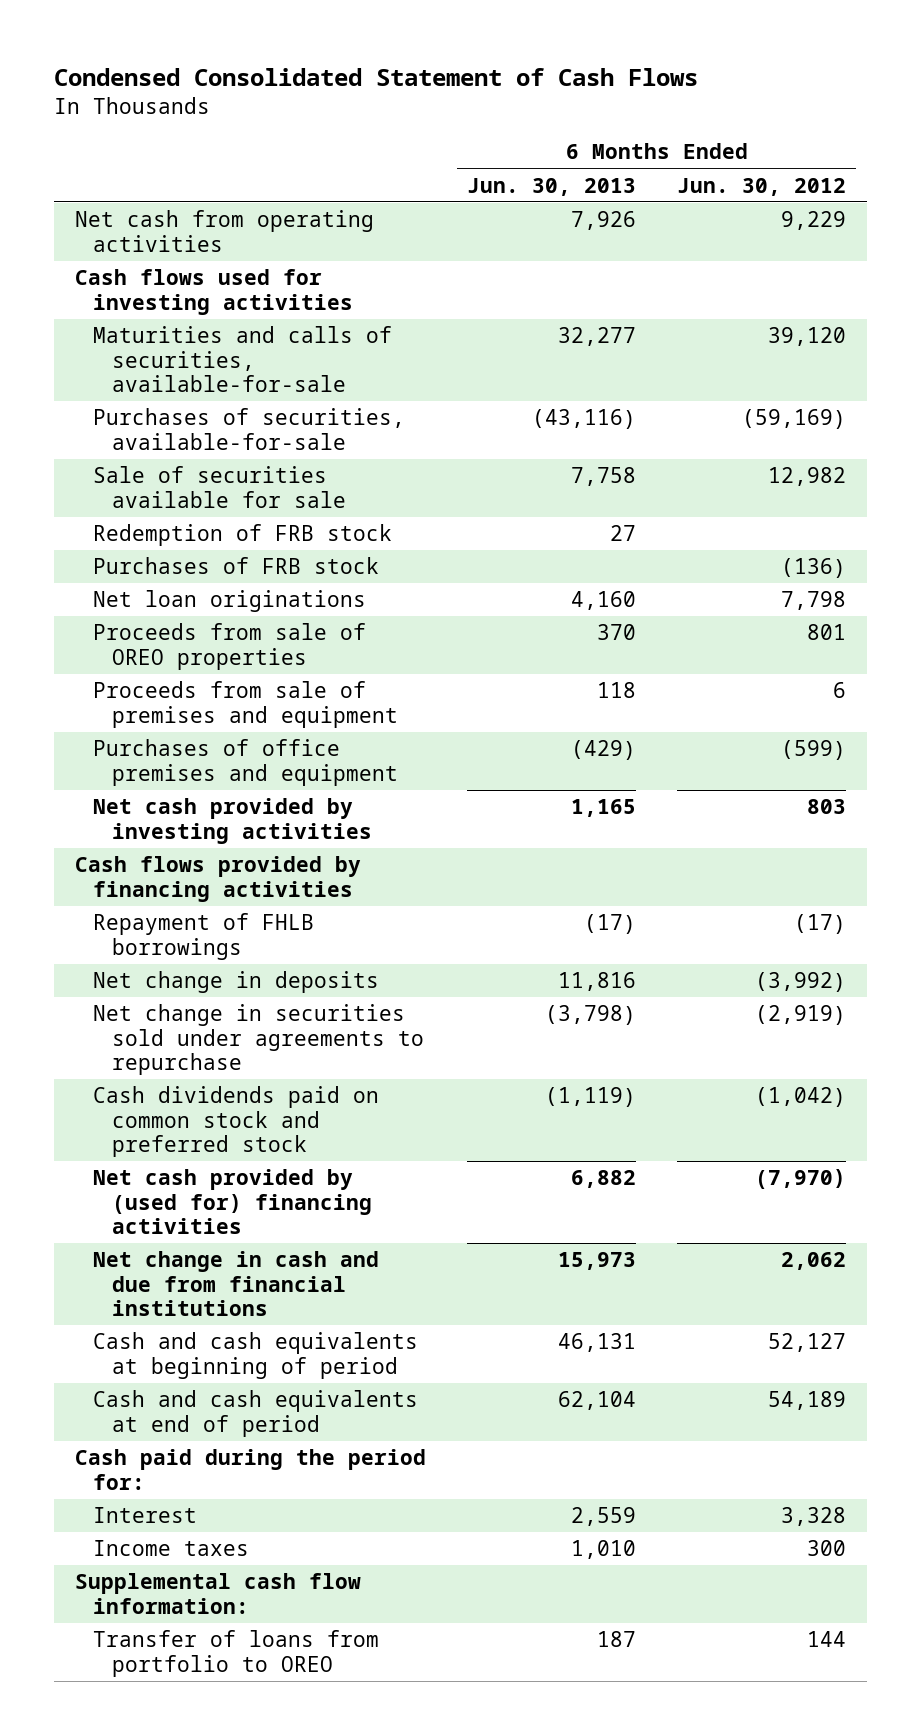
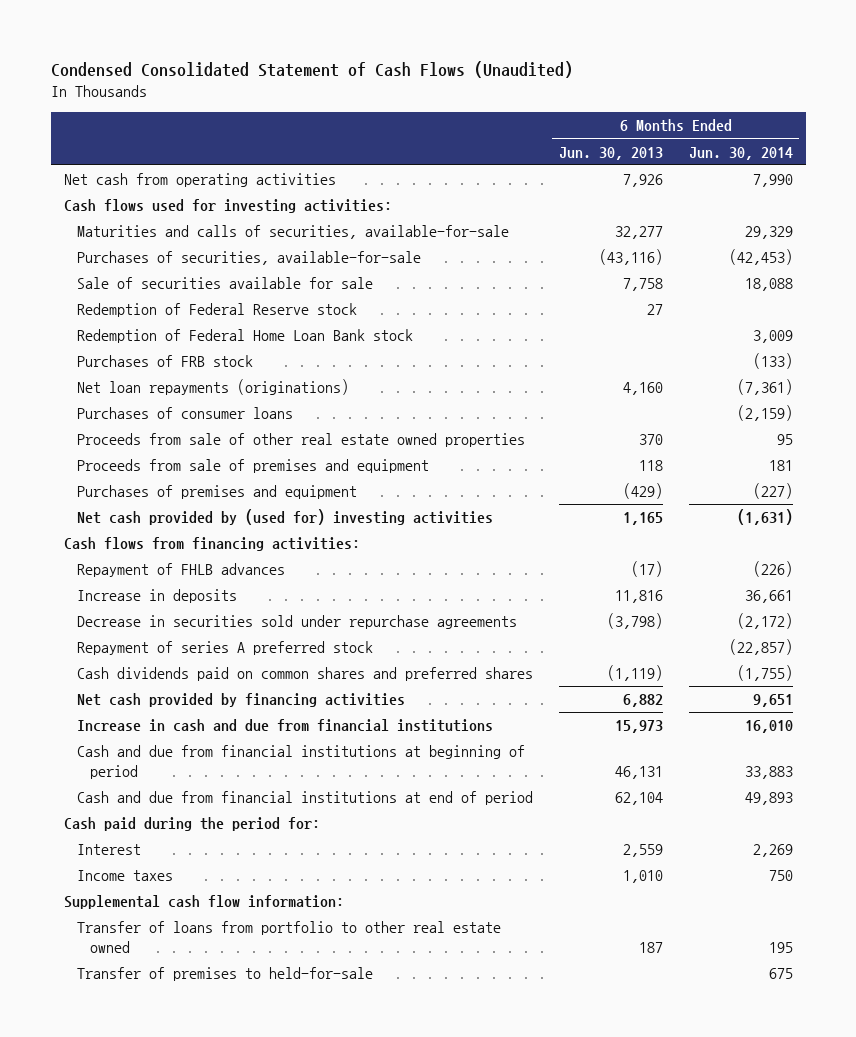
- Condensed Consolidated Statement of Cash Flows
+ Condensed Consolidated Statement of Cash Flows (Unaudited)
- | 6 Months Ended Jun. 30, 2013 | 6 Months Ended Jun. 30, 2012
+ | 6 Months Ended Jun. 30, 2013 | 6 Months Ended Jun. 30, 2014
- Cash flows used for investing activities
+ Cash flows used for investing activities:
- Redemption of FRB stock | 27 |
+ Redemption of Federal Reserve stock | 27 |
+ Redemption of Federal Home Loan Bank stock | | 3,009
- Net loan originations | 4,160 | 7,798
- Proceeds from sale of OREO properties | 370 | 801
+ Net loan repayments (originations) | 4,160 | (7,361)
+ Purchases of consumer loans | | (2,159)
+ Proceeds from sale of other real estate owned properties | 370 | 95
- Purchases of office premises and equipment | (429) | (599)
- Net cash provided by investing activities | 1,165 | 803
- Cash flows provided by financing activities
- Repayment of FHLB borrowings | (17) | (17)
- Net change in deposits | 11,816 | (3,992)
- Net change in securities sold under agreements to repurchase | (3,798) | (2,919)
- Cash dividends paid on common stock and preferred stock | (1,119) | (1,042)
- Net cash provided by (used for) financing activities | 6,882 | (7,970)
- Net change in cash and due from financial institutions | 15,973 | 2,062
- Cash and cash equivalents at beginning of period | 46,131 | 52,127
- Cash and cash equivalents at end of period | 62,104 | 54,189
+ Purchases of premises and equipment | (429) | (227)
+ Net cash provided by (used for) investing activities | 1,165 | (1,631)
+ Cash flows from financing activities:
+ Repayment of FHLB advances | (17) | (226)
+ Increase in deposits | 11,816 | 36,661
+ Decrease in securities sold under repurchase agreements | (3,798) | (2,172)
+ Repayment of series A preferred stock | | (22,857)
+ Cash dividends paid on common shares and preferred shares | (1,119) | (1,755)
+ Net cash provided by financing activities | 6,882 | 9,651
+ Increase in cash and due from financial institutions | 15,973 | 16,010
+ Cash and due from financial institutions at beginning of period | 46,131 | 33,883
+ Cash and due from financial institutions at end of period | 62,104 | 49,893
- Transfer of loans from portfolio to OREO | 187 | 144
+ Transfer of loans from portfolio to other real estate owned | 187 | 195
+ Transfer of premises to held-for-sale | | 675

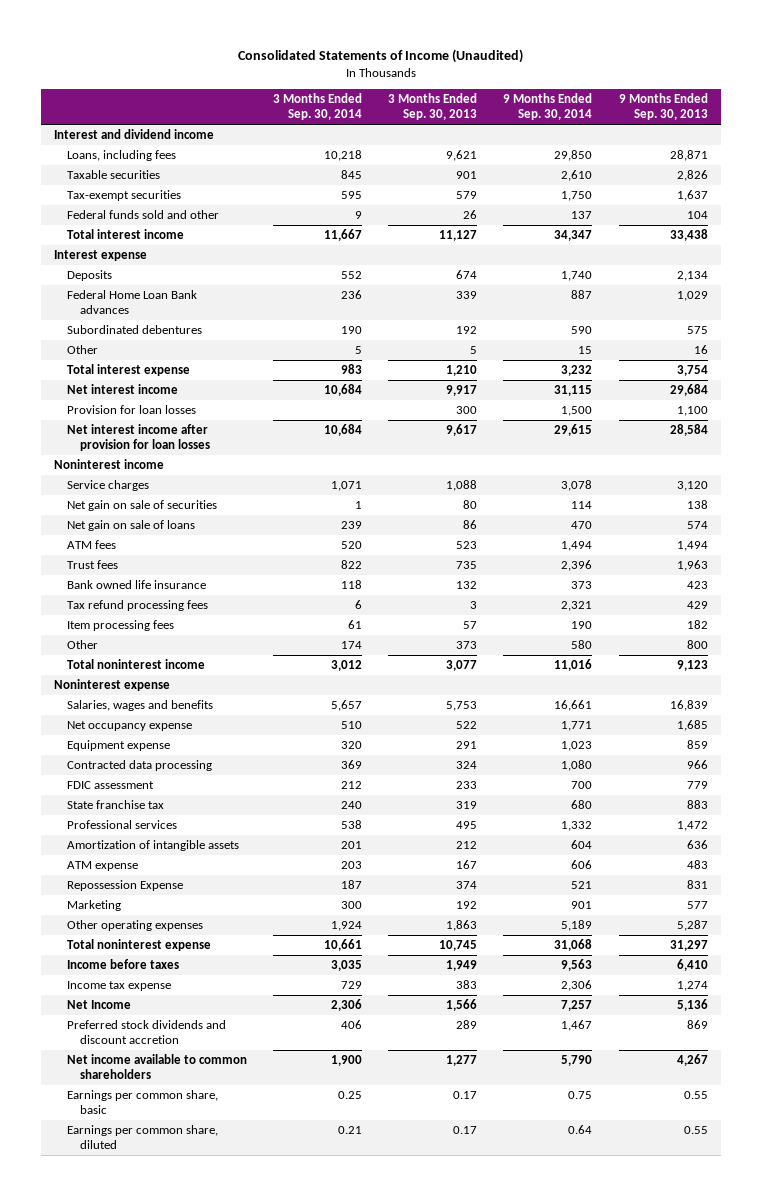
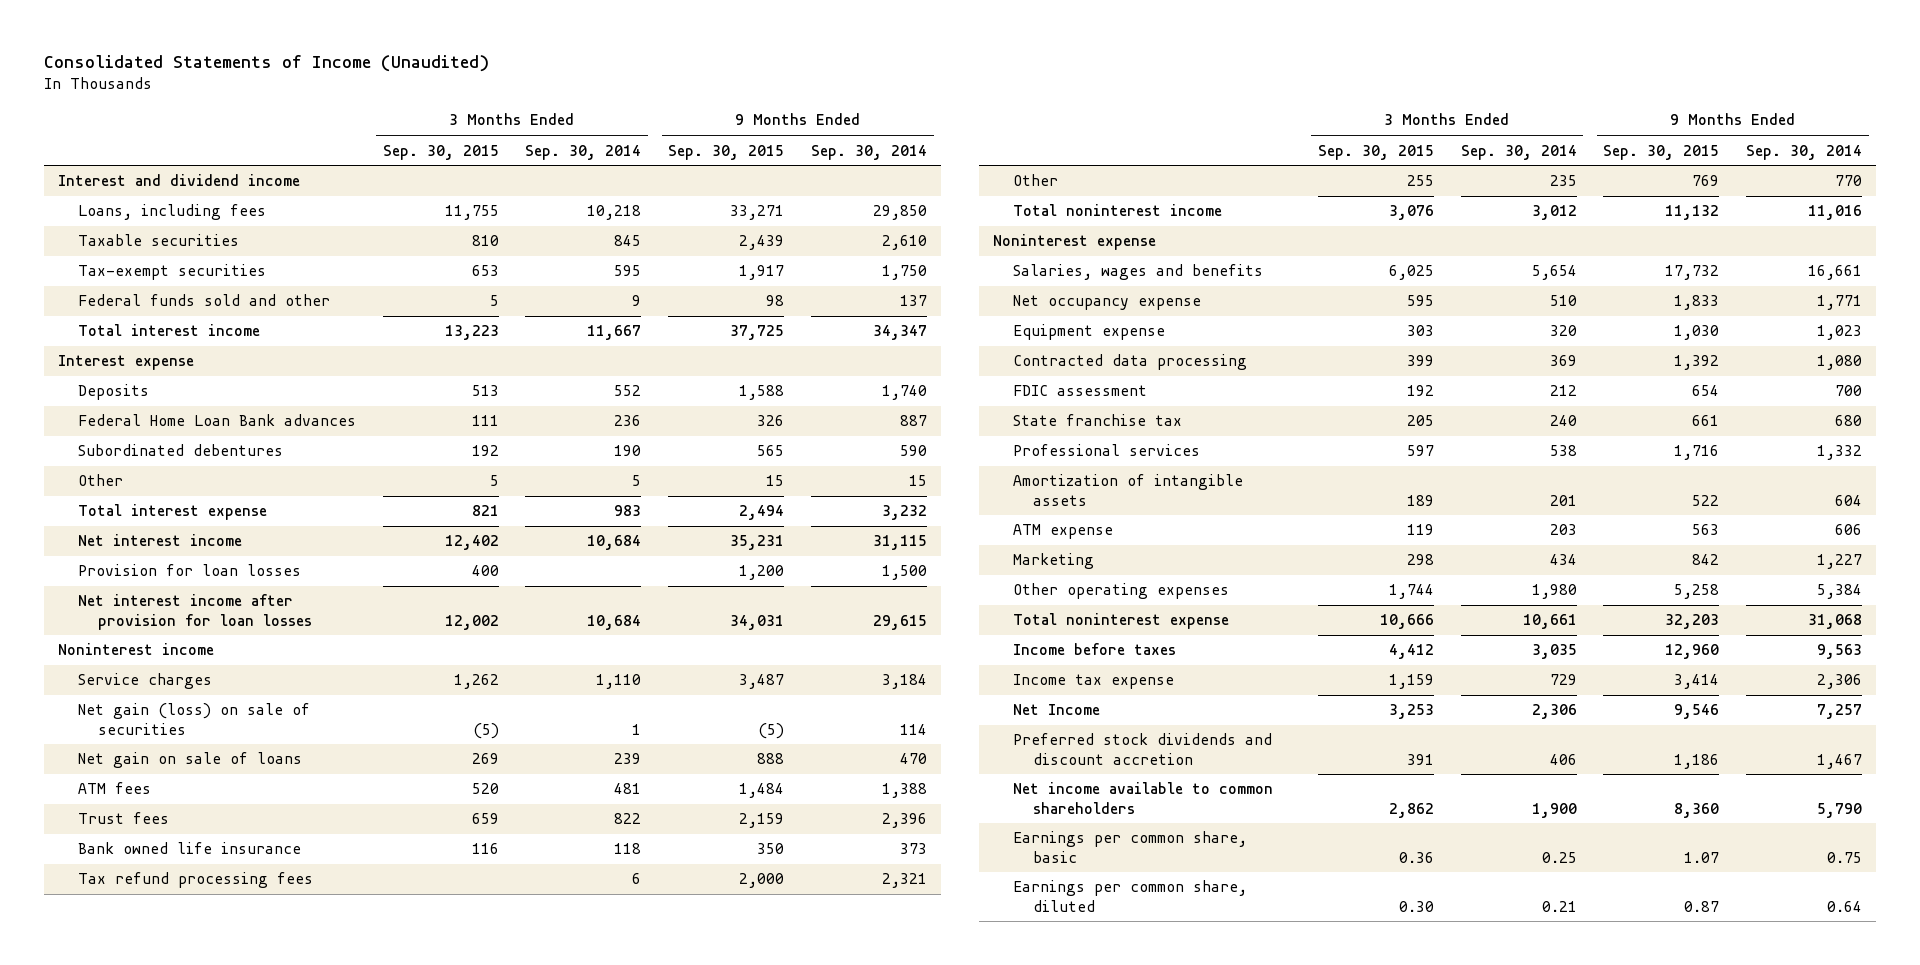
- | 3 Months Ended Sep. 30, 2014 | 3 Months Ended Sep. 30, 2013 | 9 Months Ended Sep. 30, 2014 | 9 Months Ended Sep. 30, 2013
+ | 3 Months Ended Sep. 30, 2015 | 3 Months Ended Sep. 30, 2014 | 9 Months Ended Sep. 30, 2015 | 9 Months Ended Sep. 30, 2014
- Service charges | 1,071 | 1,088 | 3,078 | 3,120
- Net gain on sale of securities | 1 | 80 | 114 | 138
+ Service charges | 1,262 | 1,110 | 3,487 | 3,184
+ Net gain (loss) on sale of securities | (5) | 1 | (5) | 114
- ATM fees | 520 | 523 | 1,494 | 1,494
+ ATM fees | 520 | 481 | 1,484 | 1,388
- Item processing fees | 61 | 57 | 190 | 182
- Other | 174 | 373 | 580 | 800
+ Other | 255 | 235 | 769 | 770
- Salaries, wages and benefits | 5,657 | 5,753 | 16,661 | 16,839
+ Salaries, wages and benefits | 6,025 | 5,654 | 17,732 | 16,661
- Repossession Expense | 187 | 374 | 521 | 831
- Marketing | 300 | 192 | 901 | 577
- Other operating expenses | 1,924 | 1,863 | 5,189 | 5,287
+ Marketing | 298 | 434 | 842 | 1,227
+ Other operating expenses | 1,744 | 1,980 | 5,258 | 5,384

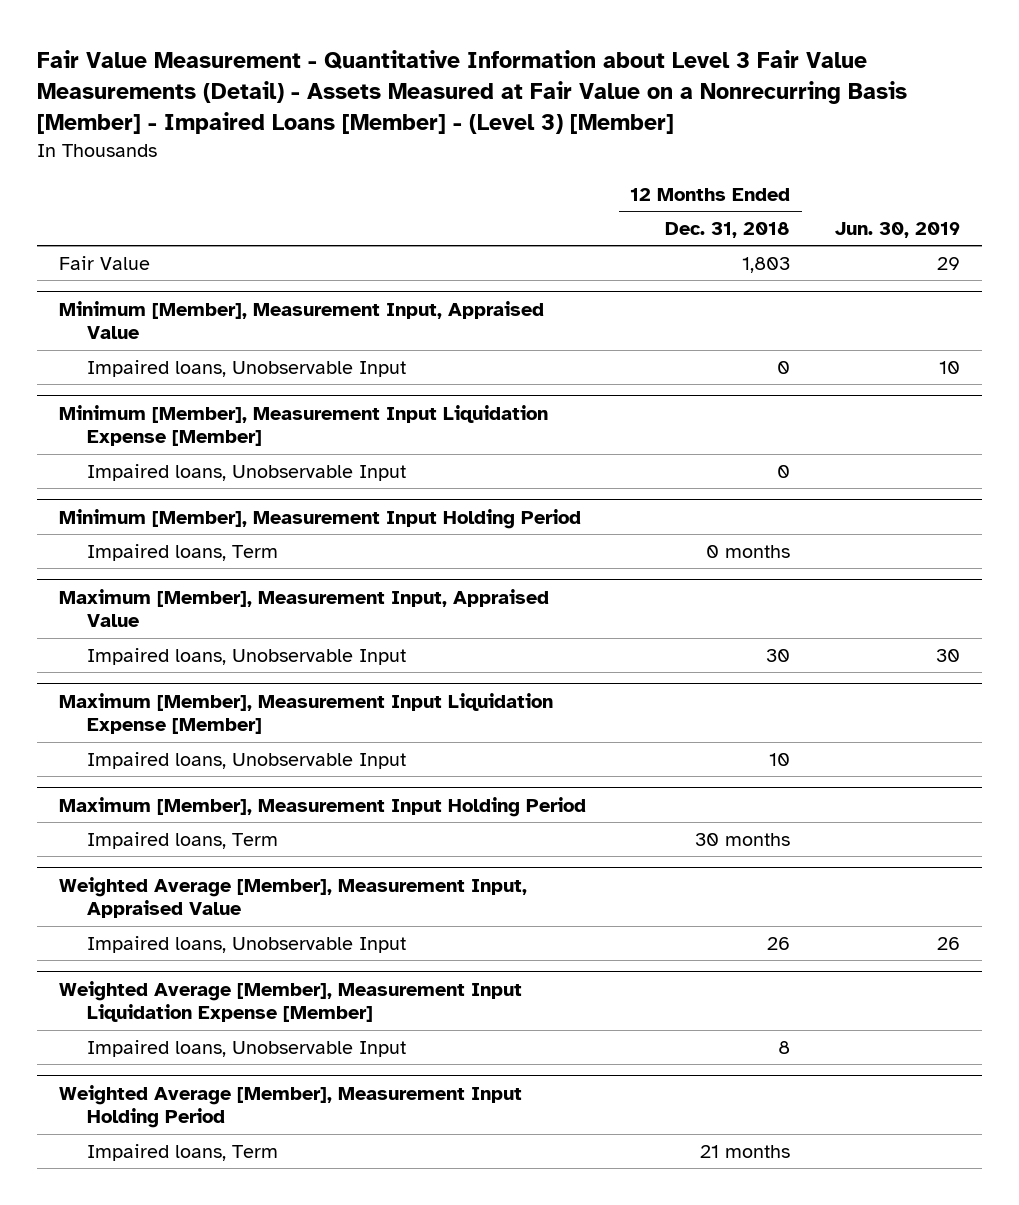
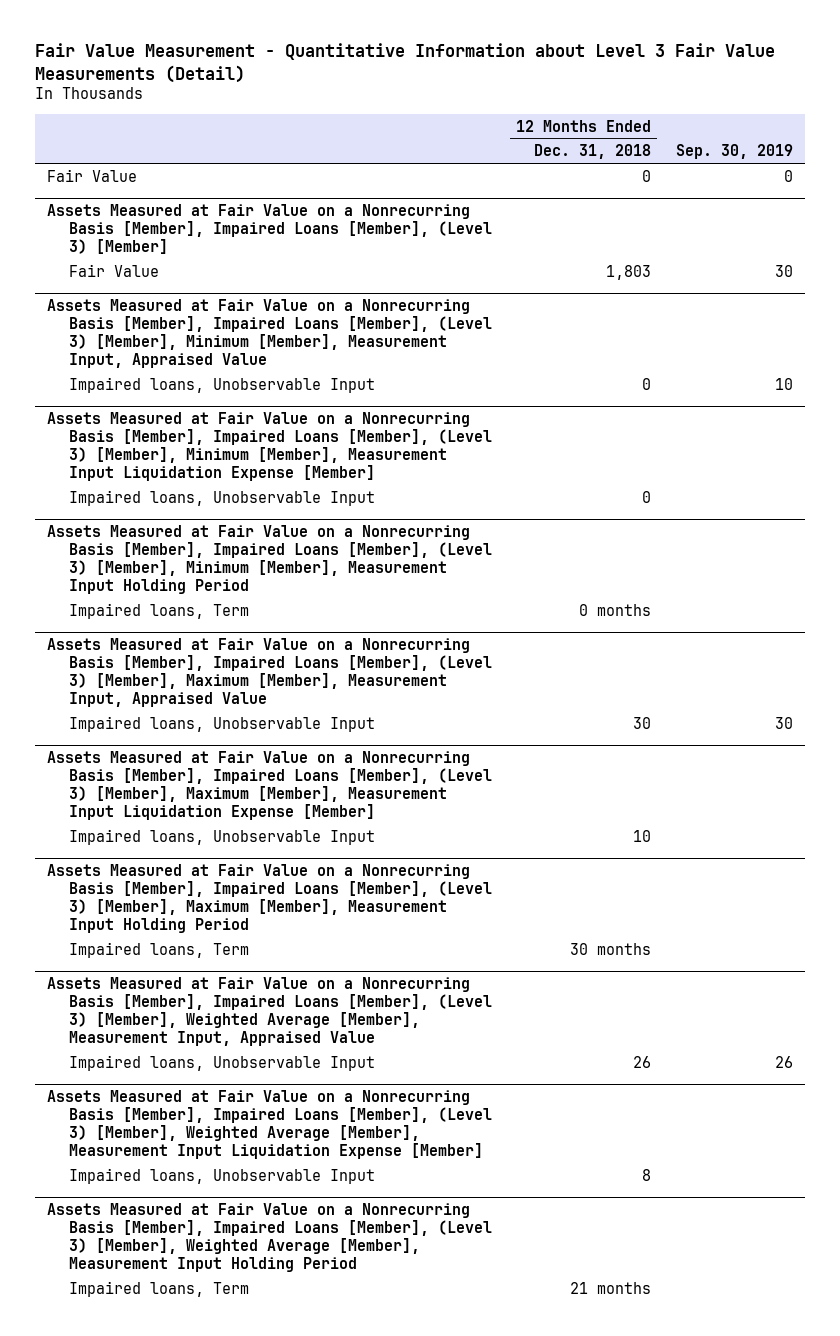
- Fair Value Measurement - Quantitative Information about Level 3 Fair Value Measurements (Detail) - Assets Measured at Fair Value on a Nonrecurring Basis [Member] - Impaired Loans [Member] - (Level 3) [Member]
+ Fair Value Measurement - Quantitative Information about Level 3 Fair Value Measurements (Detail)
- | 12 Months Ended Dec. 31, 2018 | Jun. 30, 2019
+ | 12 Months Ended Dec. 31, 2018 | Sep. 30, 2019
+ Fair Value | 0 | 0
+ Assets Measured at Fair Value on a Nonrecurring Basis [Member], Impaired Loans [Member], (Level 3) [Member]
- Minimum [Member], Measurement Input, Appraised Value
+ Assets Measured at Fair Value on a Nonrecurring Basis [Member], Impaired Loans [Member], (Level 3) [Member], Minimum [Member], Measurement Input, Appraised Value
- Minimum [Member], Measurement Input Liquidation Expense [Member]
+ Assets Measured at Fair Value on a Nonrecurring Basis [Member], Impaired Loans [Member], (Level 3) [Member], Minimum [Member], Measurement Input Liquidation Expense [Member]
- Minimum [Member], Measurement Input Holding Period
+ Assets Measured at Fair Value on a Nonrecurring Basis [Member], Impaired Loans [Member], (Level 3) [Member], Minimum [Member], Measurement Input Holding Period
- Maximum [Member], Measurement Input, Appraised Value
+ Assets Measured at Fair Value on a Nonrecurring Basis [Member], Impaired Loans [Member], (Level 3) [Member], Maximum [Member], Measurement Input, Appraised Value
- Maximum [Member], Measurement Input Liquidation Expense [Member]
+ Assets Measured at Fair Value on a Nonrecurring Basis [Member], Impaired Loans [Member], (Level 3) [Member], Maximum [Member], Measurement Input Liquidation Expense [Member]
- Maximum [Member], Measurement Input Holding Period
+ Assets Measured at Fair Value on a Nonrecurring Basis [Member], Impaired Loans [Member], (Level 3) [Member], Maximum [Member], Measurement Input Holding Period
- Weighted Average [Member], Measurement Input, Appraised Value
+ Assets Measured at Fair Value on a Nonrecurring Basis [Member], Impaired Loans [Member], (Level 3) [Member], Weighted Average [Member], Measurement Input, Appraised Value
- Weighted Average [Member], Measurement Input Liquidation Expense [Member]
+ Assets Measured at Fair Value on a Nonrecurring Basis [Member], Impaired Loans [Member], (Level 3) [Member], Weighted Average [Member], Measurement Input Liquidation Expense [Member]
- Weighted Average [Member], Measurement Input Holding Period
+ Assets Measured at Fair Value on a Nonrecurring Basis [Member], Impaired Loans [Member], (Level 3) [Member], Weighted Average [Member], Measurement Input Holding Period

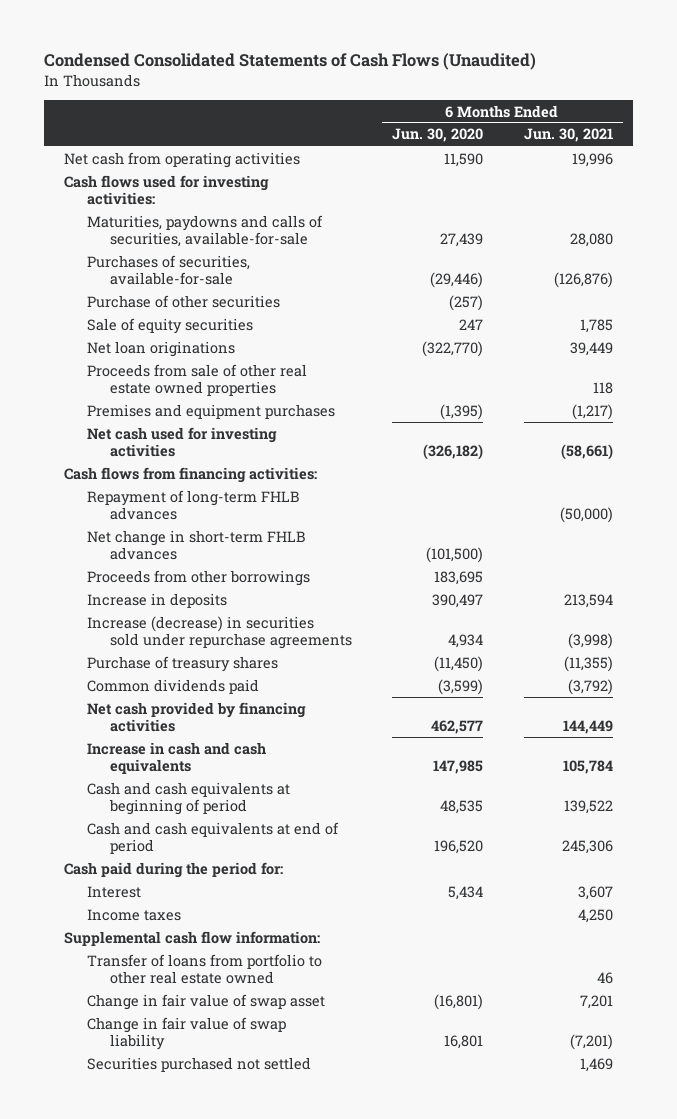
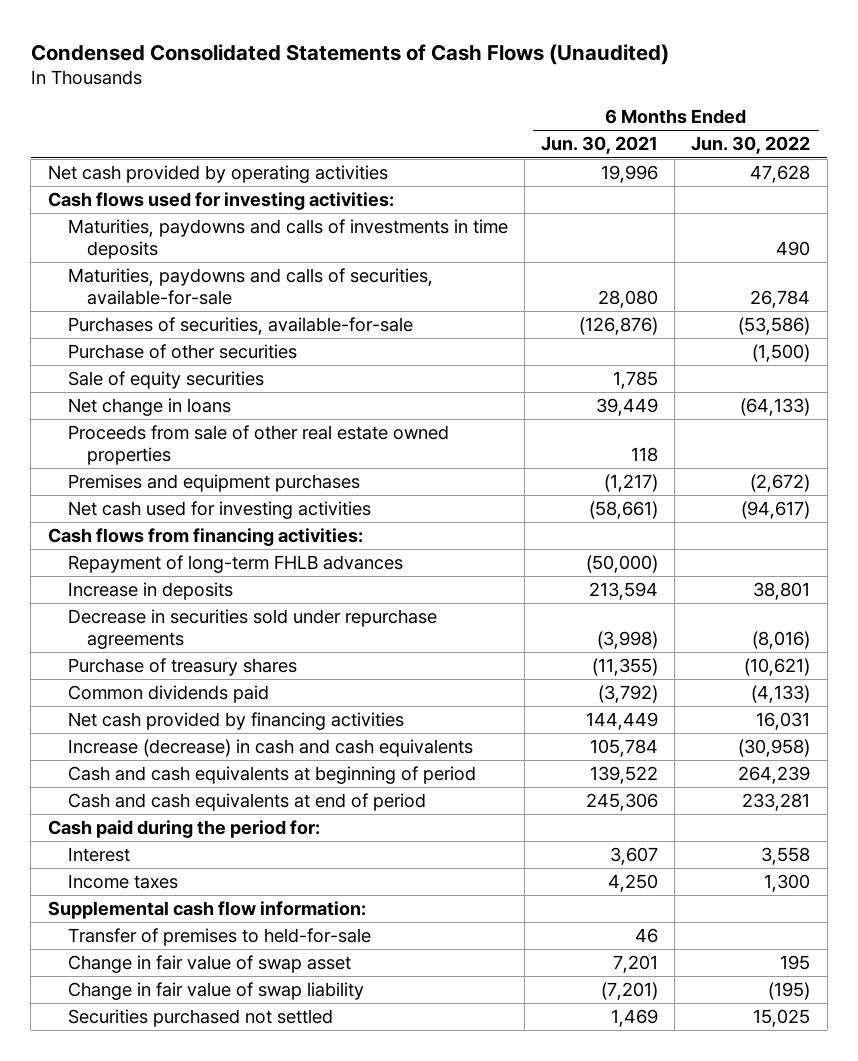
- | 6 Months Ended Jun. 30, 2020 | 6 Months Ended Jun. 30, 2021
+ | 6 Months Ended Jun. 30, 2021 | 6 Months Ended Jun. 30, 2022
- Net cash from operating activities | 11,590 | 19,996
+ Net cash provided by operating activities | 19,996 | 47,628
+ Maturities, paydowns and calls of investments in time deposits | | 490
- Net loan originations | (322,770) | 39,449
+ Net change in loans | 39,449 | (64,133)
- Net change in short-term FHLB advances | (101,500) |
- Proceeds from other borrowings | 183,695 |
- Increase (decrease) in securities sold under repurchase agreements | 4,934 | (3,998)
+ Decrease in securities sold under repurchase agreements | (3,998) | (8,016)
- Increase in cash and cash equivalents | 147,985 | 105,784
+ Increase (decrease) in cash and cash equivalents | 105,784 | (30,958)
- Transfer of loans from portfolio to other real estate owned | | 46
+ Transfer of premises to held-for-sale | 46 |

